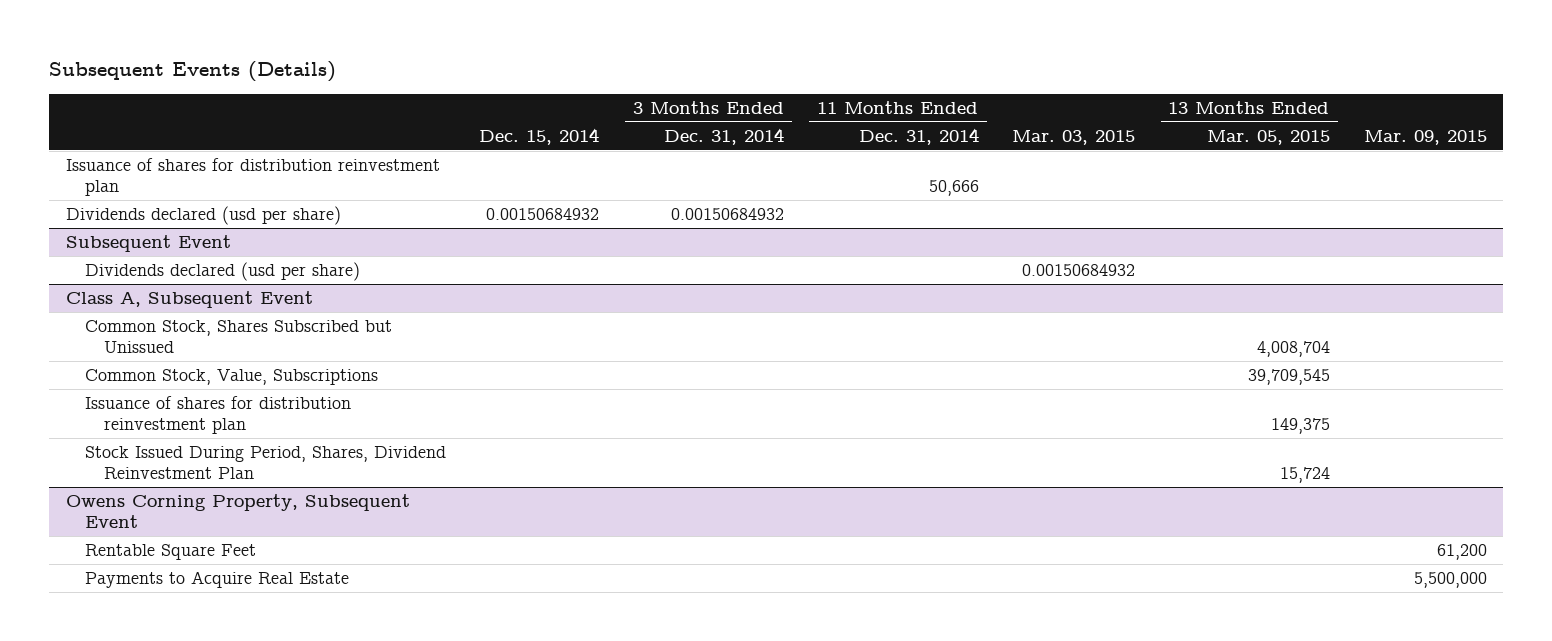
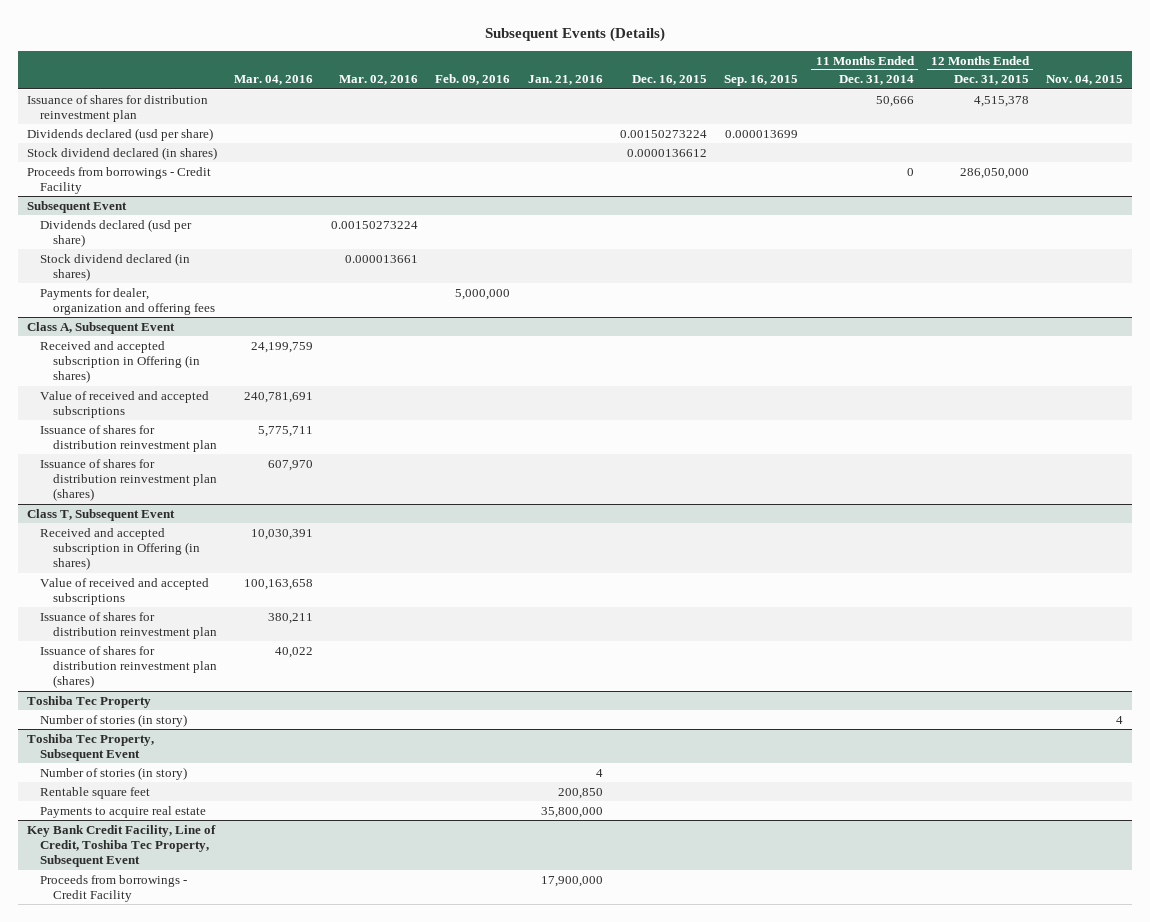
- | Dec. 15, 2014 | 3 Months Ended Dec. 31, 2014 | 11 Months Ended Dec. 31, 2014 | Mar. 03, 2015 | 13 Months Ended Mar. 05, 2015 | Mar. 09, 2015
+ | Mar. 04, 2016 | Mar. 02, 2016 | Feb. 09, 2016 | Jan. 21, 2016 | Dec. 16, 2015 | Sep. 16, 2015 | 11 Months Ended Dec. 31, 2014 | 12 Months Ended Dec. 31, 2015 | Nov. 04, 2015
+ Stock dividend declared (in shares) | | | | | 0.0000136612 | | | |
+ Proceeds from borrowings - Credit Facility | | | | | | | 0 | 286,050,000 |
@ Subsequent Event
+ Stock dividend declared (in shares) | | 0.000013661 | | | | | | |
+ Payments for dealer, organization and offering fees | | | 5,000,000 | | | | | |
@ Class A, Subsequent Event
- Common Stock, Shares Subscribed but Unissued | | | | | 4,008,704 |
- Common Stock, Value, Subscriptions | | | | | 39,709,545 |
+ Received and accepted subscription in Offering (in shares) | 24,199,759 | | | | | | | |
+ Value of received and accepted subscriptions | 240,781,691 | | | | | | | |
- Stock Issued During Period, Shares, Dividend Reinvestment Plan | | | | | 15,724 |
- Owens Corning Property, Subsequent Event
- Rentable Square Feet | | | | | | 61,200
- Payments to Acquire Real Estate | | | | | | 5,500,000
@ Class A, Subsequent Event
+ Issuance of shares for distribution reinvestment plan (shares) | 607,970 | | | | | | | |
+ Class T, Subsequent Event
+ Received and accepted subscription in Offering (in shares) | 10,030,391 | | | | | | | |
+ Value of received and accepted subscriptions | 100,163,658 | | | | | | | |
+ Issuance of shares for distribution reinvestment plan | 380,211 | | | | | | | |
+ Issuance of shares for distribution reinvestment plan (shares) | 40,022 | | | | | | | |
+ Toshiba Tec Property
+ Number of stories (in story) | | | | | | | | | 4
+ Toshiba Tec Property, Subsequent Event
+ Number of stories (in story) | | | | 4 | | | | |
+ Rentable square feet | | | | 200,850 | | | | |
+ Payments to acquire real estate | | | | 35,800,000 | | | | |
+ Key Bank Credit Facility, Line of Credit, Toshiba Tec Property, Subsequent Event
+ Proceeds from borrowings - Credit Facility | | | | 17,900,000 | | | | |

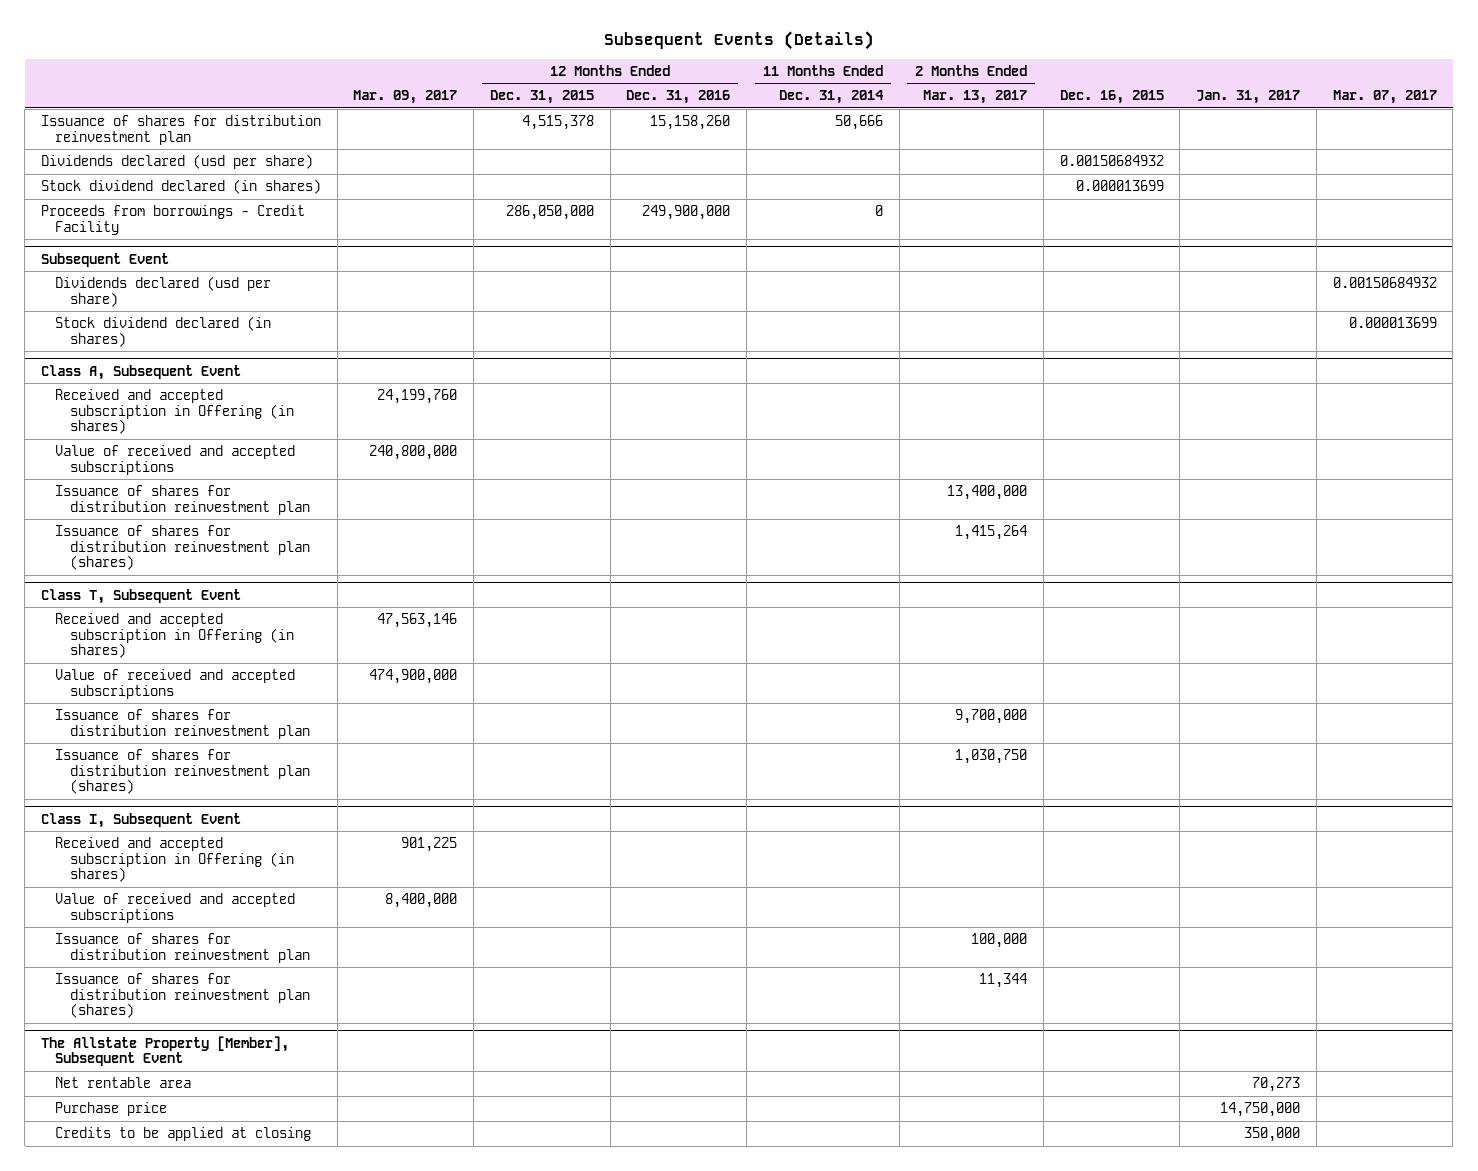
- | Mar. 04, 2016 | Mar. 02, 2016 | Feb. 09, 2016 | Jan. 21, 2016 | Dec. 16, 2015 | Sep. 16, 2015 | 11 Months Ended Dec. 31, 2014 | 12 Months Ended Dec. 31, 2015 | Nov. 04, 2015
+ | Mar. 09, 2017 | 12 Months Ended Dec. 31, 2015 | 12 Months Ended Dec. 31, 2016 | 11 Months Ended Dec. 31, 2014 | 2 Months Ended Mar. 13, 2017 | Dec. 16, 2015 | Jan. 31, 2017 | Mar. 07, 2017
- Dividends declared (usd per share) | | | | | 0.00150273224 | 0.000013699 | | |
- Stock dividend declared (in shares) | | | | | 0.0000136612 | | | |
+ Dividends declared (usd per share) | | | | | | 0.00150684932 | |
+ Stock dividend declared (in shares) | | | | | | 0.000013699 | |
@ Subsequent Event
- Payments for dealer, organization and offering fees | | | 5,000,000 | | | | | |
- Toshiba Tec Property
- Number of stories (in story) | | | | | | | | | 4
- Toshiba Tec Property, Subsequent Event
- Number of stories (in story) | | | | 4 | | | | |
- Rentable square feet | | | | 200,850 | | | | |
- Payments to acquire real estate | | | | 35,800,000 | | | | |
- Key Bank Credit Facility, Line of Credit, Toshiba Tec Property, Subsequent Event
- Proceeds from borrowings - Credit Facility | | | | 17,900,000 | | | | |
+ Class I, Subsequent Event
+ Received and accepted subscription in Offering (in shares) | 901,225 | | | | | | |
+ Value of received and accepted subscriptions | 8,400,000 | | | | | | |
+ Issuance of shares for distribution reinvestment plan | | | | | 100,000 | | |
+ Issuance of shares for distribution reinvestment plan (shares) | | | | | 11,344 | | |
+ The Allstate Property [Member], Subsequent Event
+ Net rentable area | | | | | | | 70,273 |
+ Purchase price | | | | | | | 14,750,000 |
+ Credits to be applied at closing | | | | | | | 350,000 |

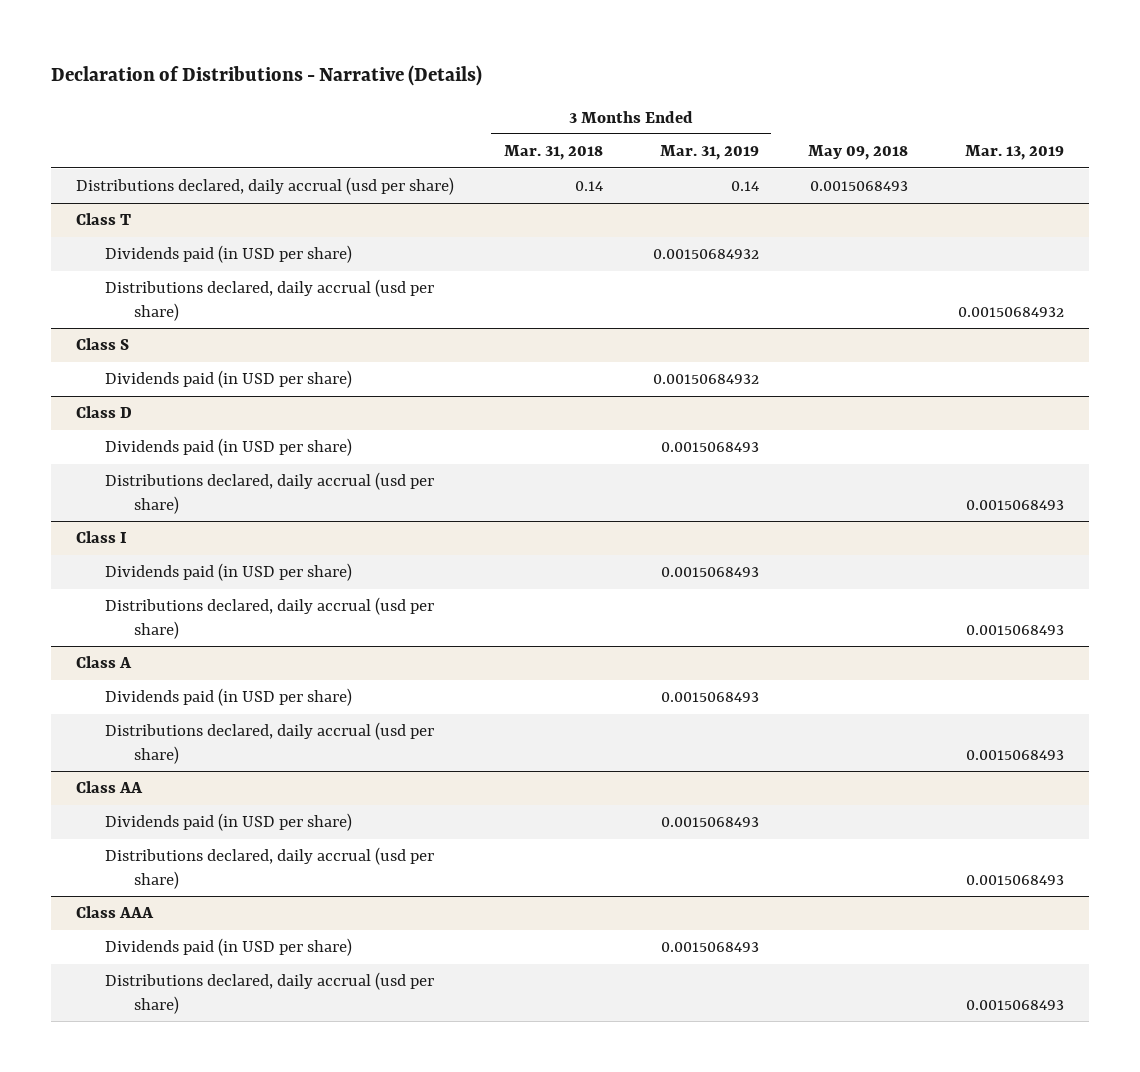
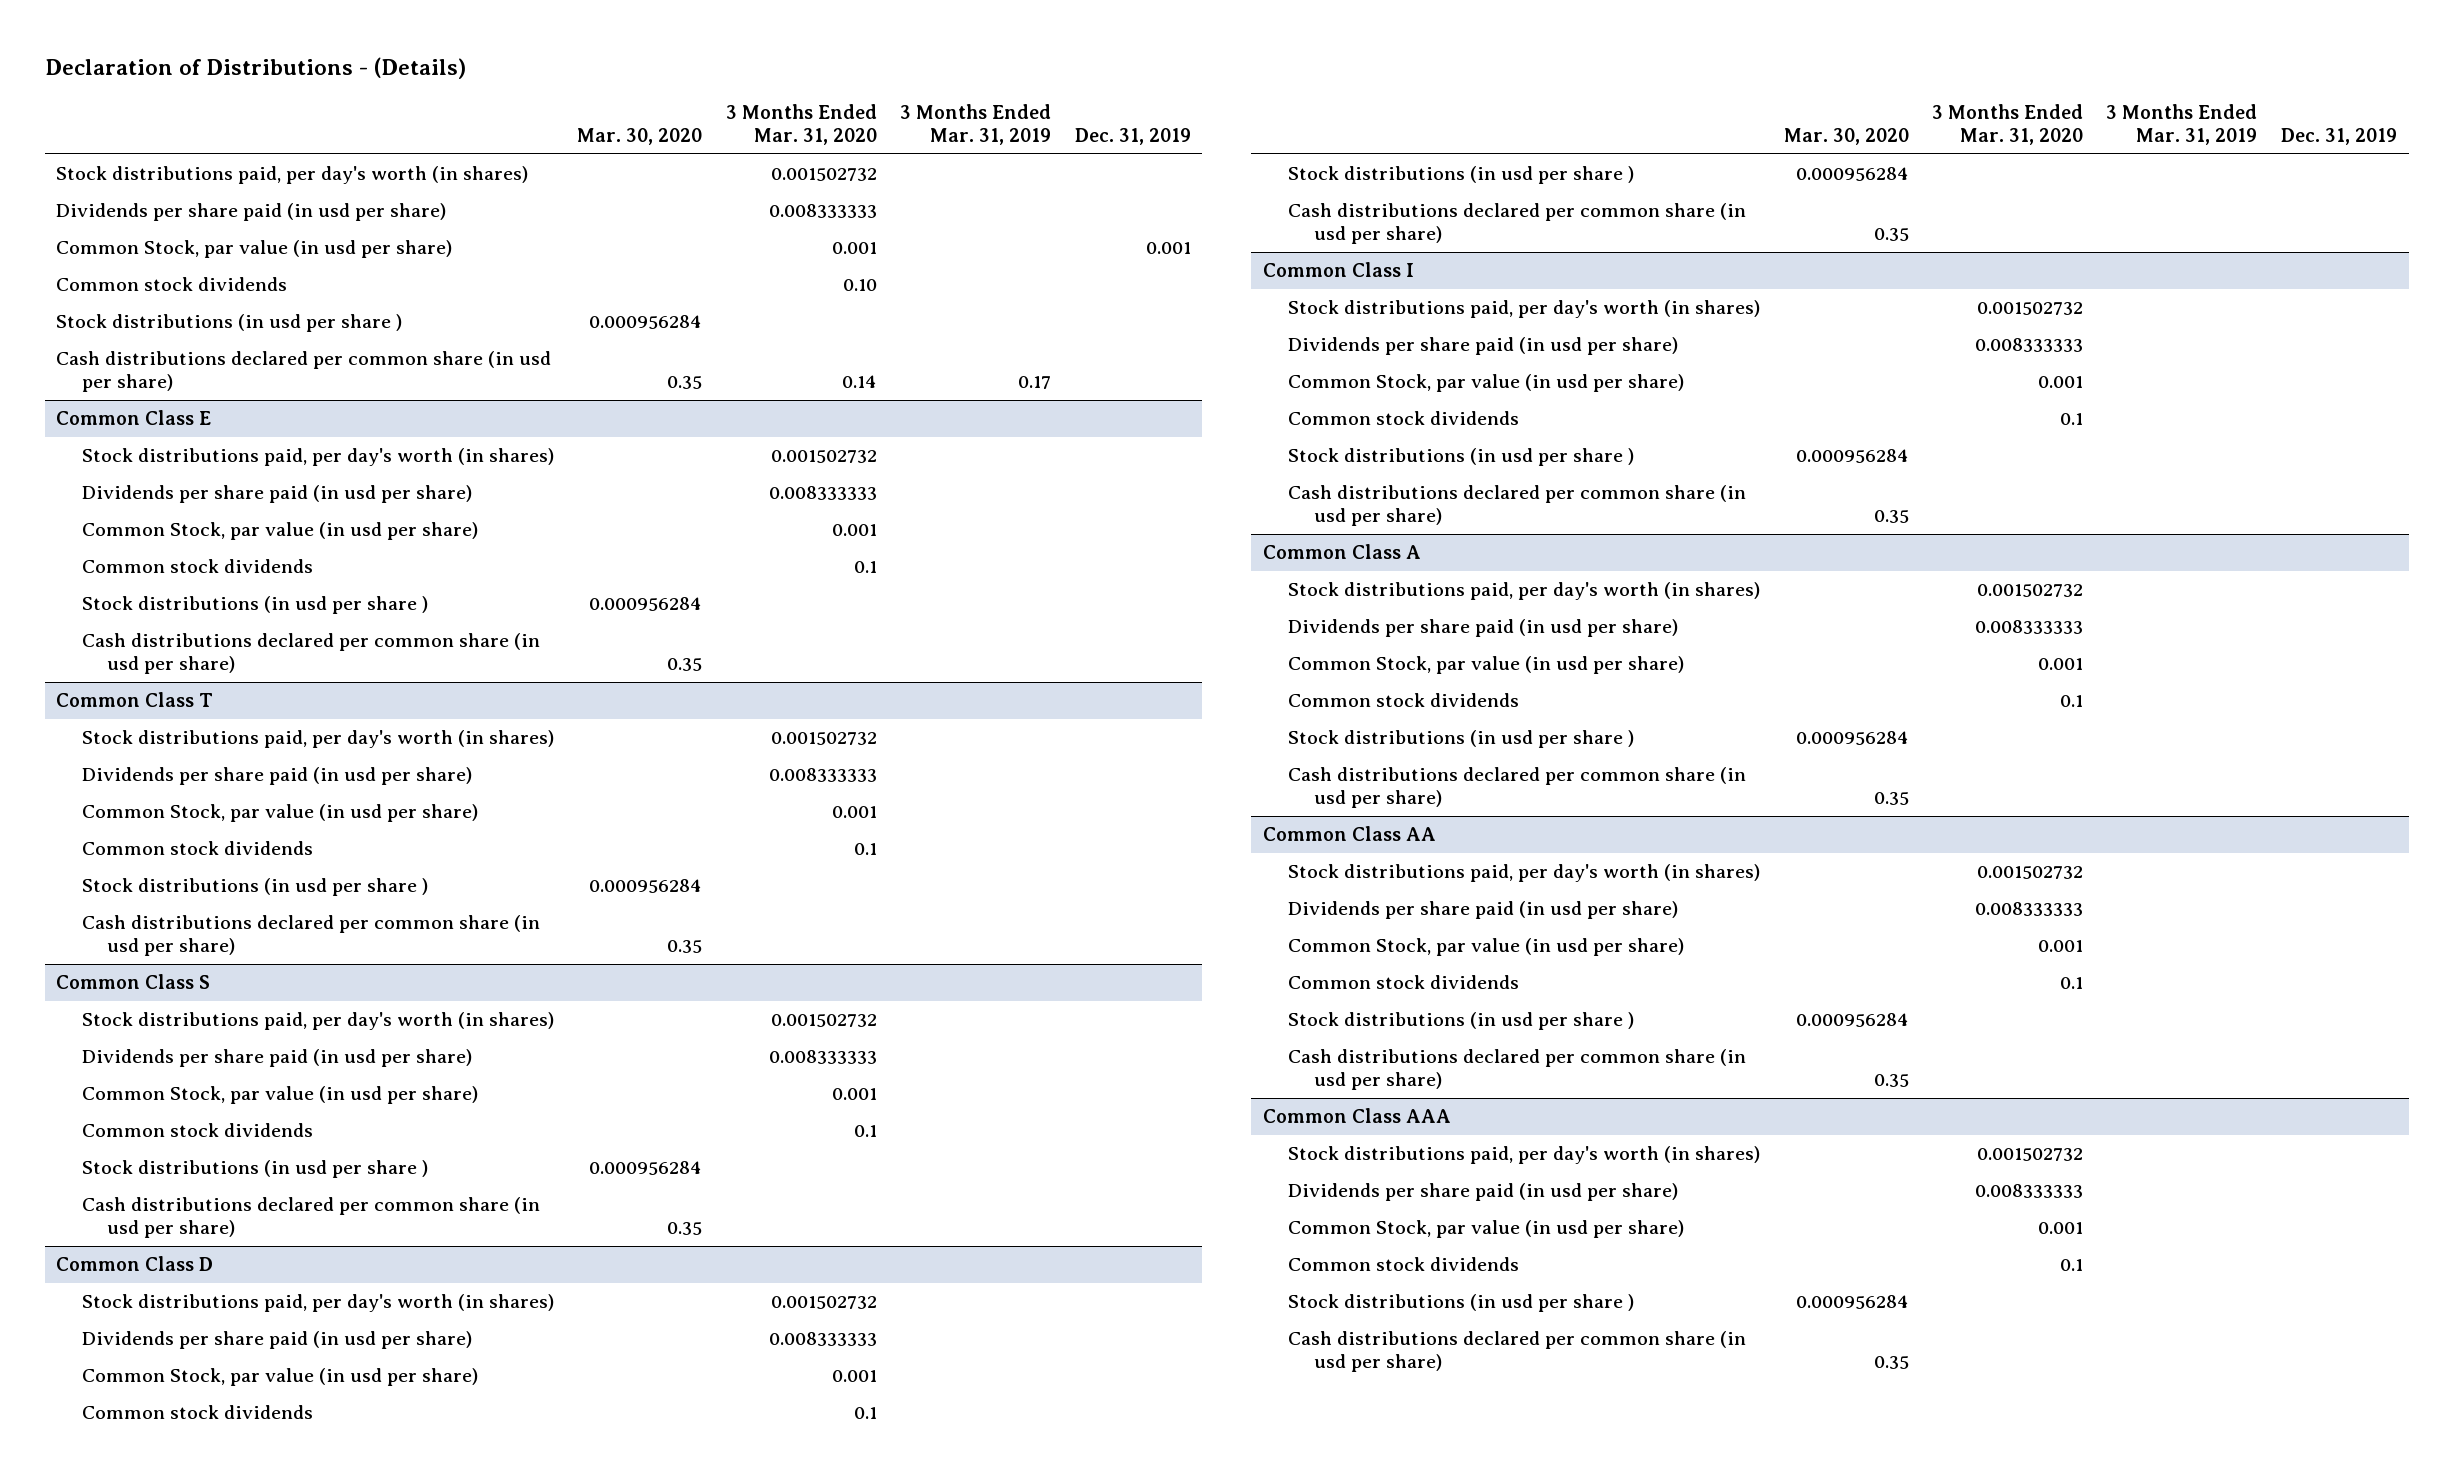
- Declaration of Distributions - Narrative (Details)
+ Declaration of Distributions - (Details)
- | 3 Months Ended Mar. 31, 2018 | 3 Months Ended Mar. 31, 2019 | May 09, 2018 | Mar. 13, 2019
+ | Mar. 30, 2020 | 3 Months Ended Mar. 31, 2020 | 3 Months Ended Mar. 31, 2019 | Dec. 31, 2019
- Distributions declared, daily accrual (usd per share) | 0.14 | 0.14 | 0.0015068493 |
- Class T
- Dividends paid (in USD per share) | | 0.00150684932 | |
- Distributions declared, daily accrual (usd per share) | | | | 0.00150684932
- Class S
- Dividends paid (in USD per share) | | 0.00150684932 | |
- Class D
- Dividends paid (in USD per share) | | 0.0015068493 | |
- Distributions declared, daily accrual (usd per share) | | | | 0.0015068493
- Class I
- Dividends paid (in USD per share) | | 0.0015068493 | |
- Distributions declared, daily accrual (usd per share) | | | | 0.0015068493
- Class A
- Dividends paid (in USD per share) | | 0.0015068493 | |
- Distributions declared, daily accrual (usd per share) | | | | 0.0015068493
- Class AA
- Dividends paid (in USD per share) | | 0.0015068493 | |
- Distributions declared, daily accrual (usd per share) | | | | 0.0015068493
- Class AAA
- Dividends paid (in USD per share) | | 0.0015068493 | |
- Distributions declared, daily accrual (usd per share) | | | | 0.0015068493
+ Stock distributions paid, per day's worth (in shares) | | 0.001502732 | |
+ Dividends per share paid (in usd per share) | | 0.008333333 | |
+ Common Stock, par value (in usd per share) | | 0.001 | | 0.001
+ Common stock dividends | | 0.10 | |
+ Stock distributions (in usd per share ) | 0.000956284 | | |
+ Cash distributions declared per common share (in usd per share) | 0.35 | 0.14 | 0.17 |
+ Common Class E
+ Stock distributions paid, per day's worth (in shares) | | 0.001502732 | |
+ Dividends per share paid (in usd per share) | | 0.008333333 | |
+ Common Stock, par value (in usd per share) | | 0.001 | |
+ Common stock dividends | | 0.1 | |
+ Stock distributions (in usd per share ) | 0.000956284 | | |
+ Cash distributions declared per common share (in usd per share) | 0.35 | | |
+ Common Class T
+ Stock distributions paid, per day's worth (in shares) | | 0.001502732 | |
+ Dividends per share paid (in usd per share) | | 0.008333333 | |
+ Common Stock, par value (in usd per share) | | 0.001 | |
+ Common stock dividends | | 0.1 | |
+ Stock distributions (in usd per share ) | 0.000956284 | | |
+ Cash distributions declared per common share (in usd per share) | 0.35 | | |
+ Common Class S
+ Stock distributions paid, per day's worth (in shares) | | 0.001502732 | |
+ Dividends per share paid (in usd per share) | | 0.008333333 | |
+ Common Stock, par value (in usd per share) | | 0.001 | |
+ Common stock dividends | | 0.1 | |
+ Stock distributions (in usd per share ) | 0.000956284 | | |
+ Cash distributions declared per common share (in usd per share) | 0.35 | | |
+ Common Class D
+ Stock distributions paid, per day's worth (in shares) | | 0.001502732 | |
+ Dividends per share paid (in usd per share) | | 0.008333333 | |
+ Common Stock, par value (in usd per share) | | 0.001 | |
+ Common stock dividends | | 0.1 | |
+ Stock distributions (in usd per share ) | 0.000956284 | | |
+ Cash distributions declared per common share (in usd per share) | 0.35 | | |
+ Common Class I
+ Stock distributions paid, per day's worth (in shares) | | 0.001502732 | |
+ Dividends per share paid (in usd per share) | | 0.008333333 | |
+ Common Stock, par value (in usd per share) | | 0.001 | |
+ Common stock dividends | | 0.1 | |
+ Stock distributions (in usd per share ) | 0.000956284 | | |
+ Cash distributions declared per common share (in usd per share) | 0.35 | | |
+ Common Class A
+ Stock distributions paid, per day's worth (in shares) | | 0.001502732 | |
+ Dividends per share paid (in usd per share) | | 0.008333333 | |
+ Common Stock, par value (in usd per share) | | 0.001 | |
+ Common stock dividends | | 0.1 | |
+ Stock distributions (in usd per share ) | 0.000956284 | | |
+ Cash distributions declared per common share (in usd per share) | 0.35 | | |
+ Common Class AA
+ Stock distributions paid, per day's worth (in shares) | | 0.001502732 | |
+ Dividends per share paid (in usd per share) | | 0.008333333 | |
+ Common Stock, par value (in usd per share) | | 0.001 | |
+ Common stock dividends | | 0.1 | |
+ Stock distributions (in usd per share ) | 0.000956284 | | |
+ Cash distributions declared per common share (in usd per share) | 0.35 | | |
+ Common Class AAA
+ Stock distributions paid, per day's worth (in shares) | | 0.001502732 | |
+ Dividends per share paid (in usd per share) | | 0.008333333 | |
+ Common Stock, par value (in usd per share) | | 0.001 | |
+ Common stock dividends | | 0.1 | |
+ Stock distributions (in usd per share ) | 0.000956284 | | |
+ Cash distributions declared per common share (in usd per share) | 0.35 | | |

